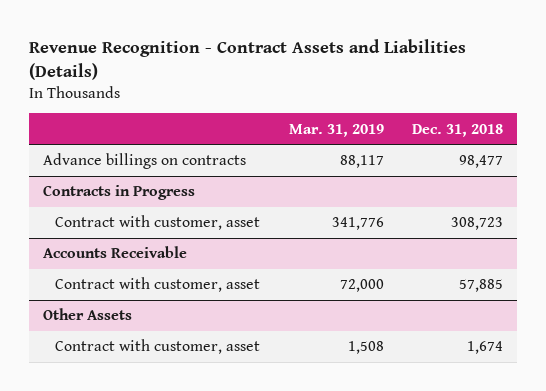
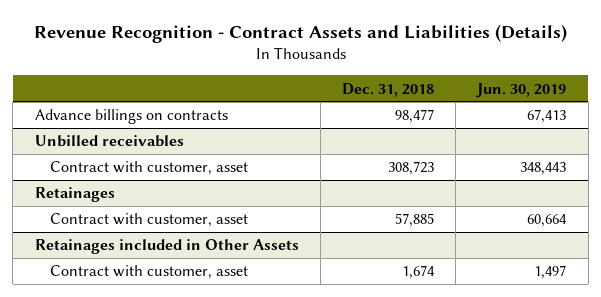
- | Mar. 31, 2019 | Dec. 31, 2018
+ | Dec. 31, 2018 | Jun. 30, 2019
- Contracts in Progress
+ Unbilled receivables
- Accounts Receivable
+ Retainages
- Other Assets
+ Retainages included in Other Assets

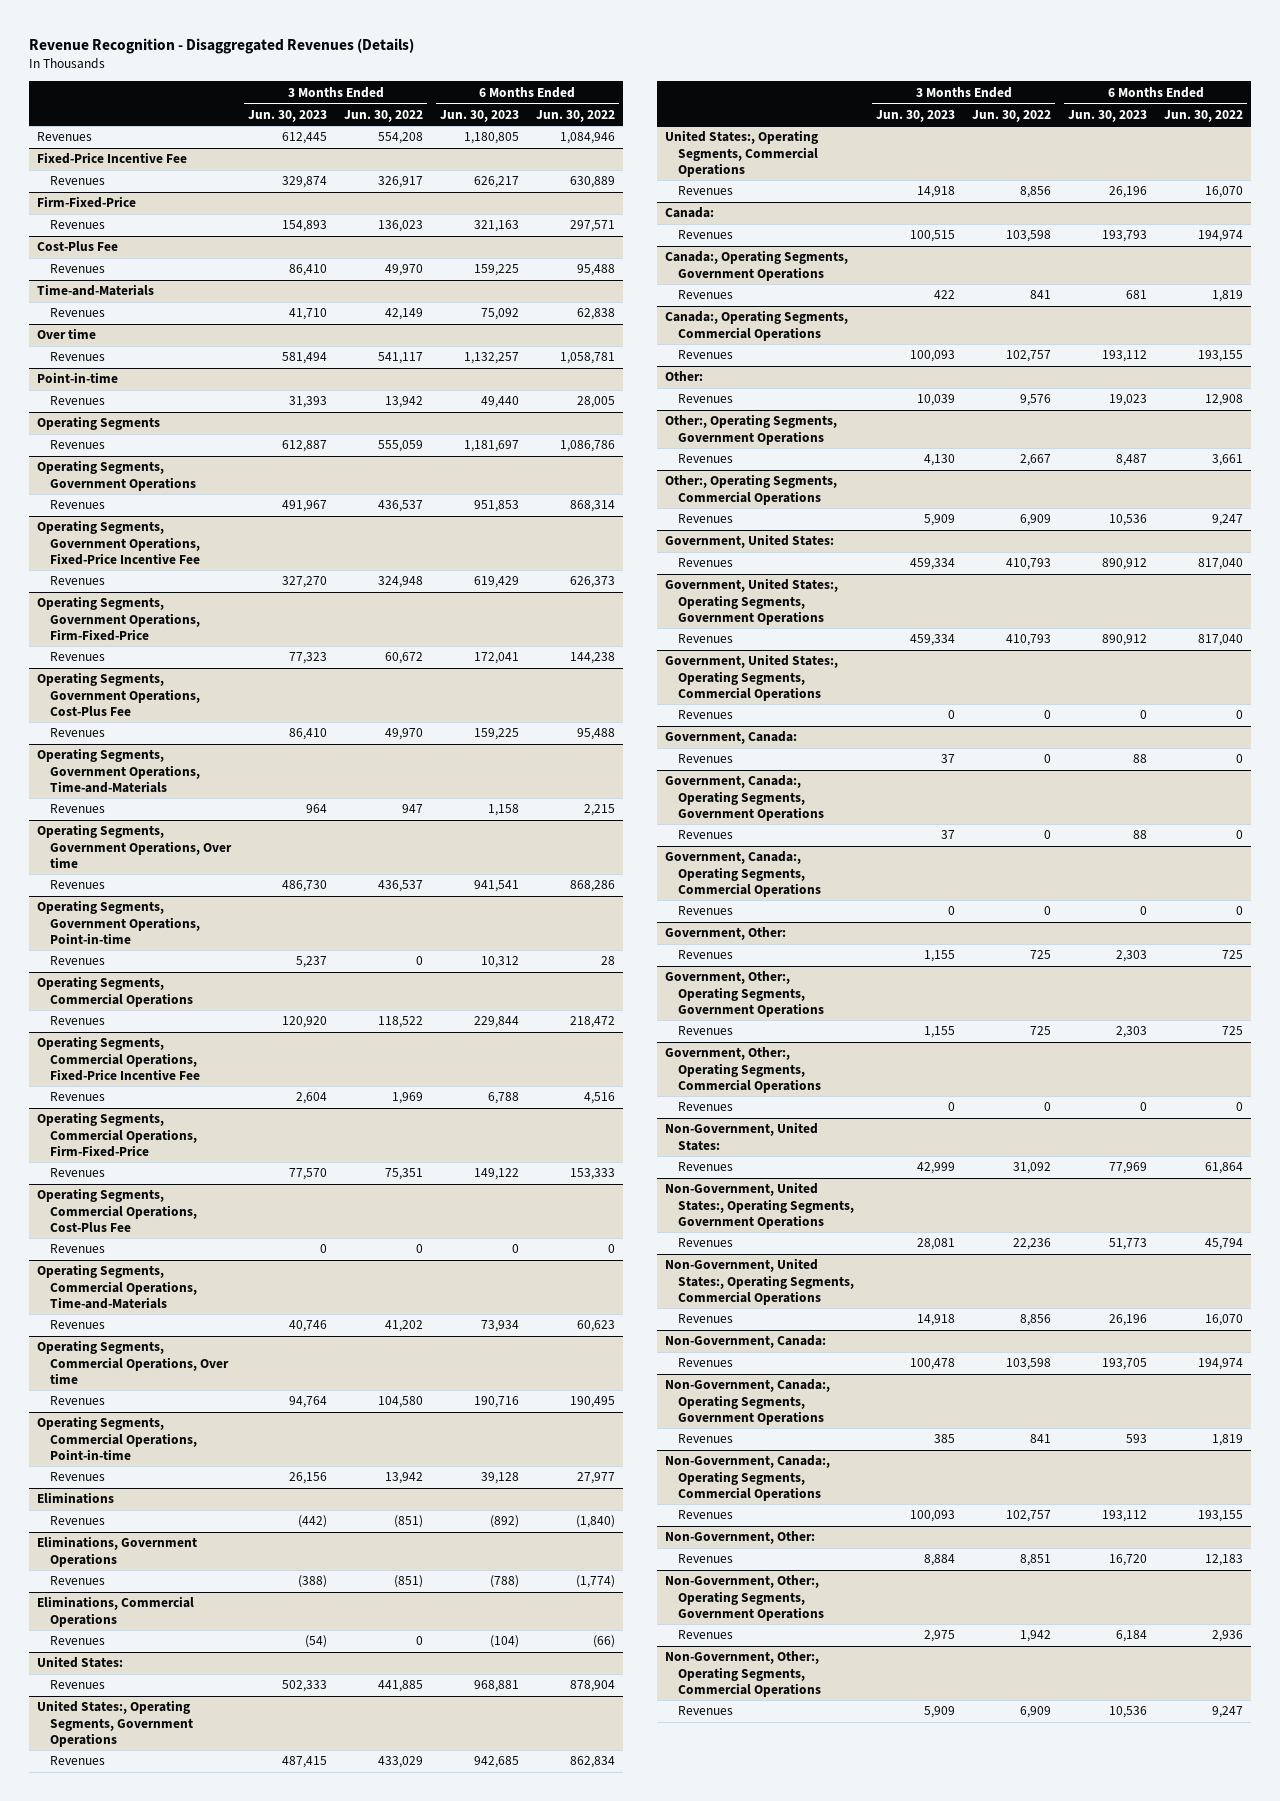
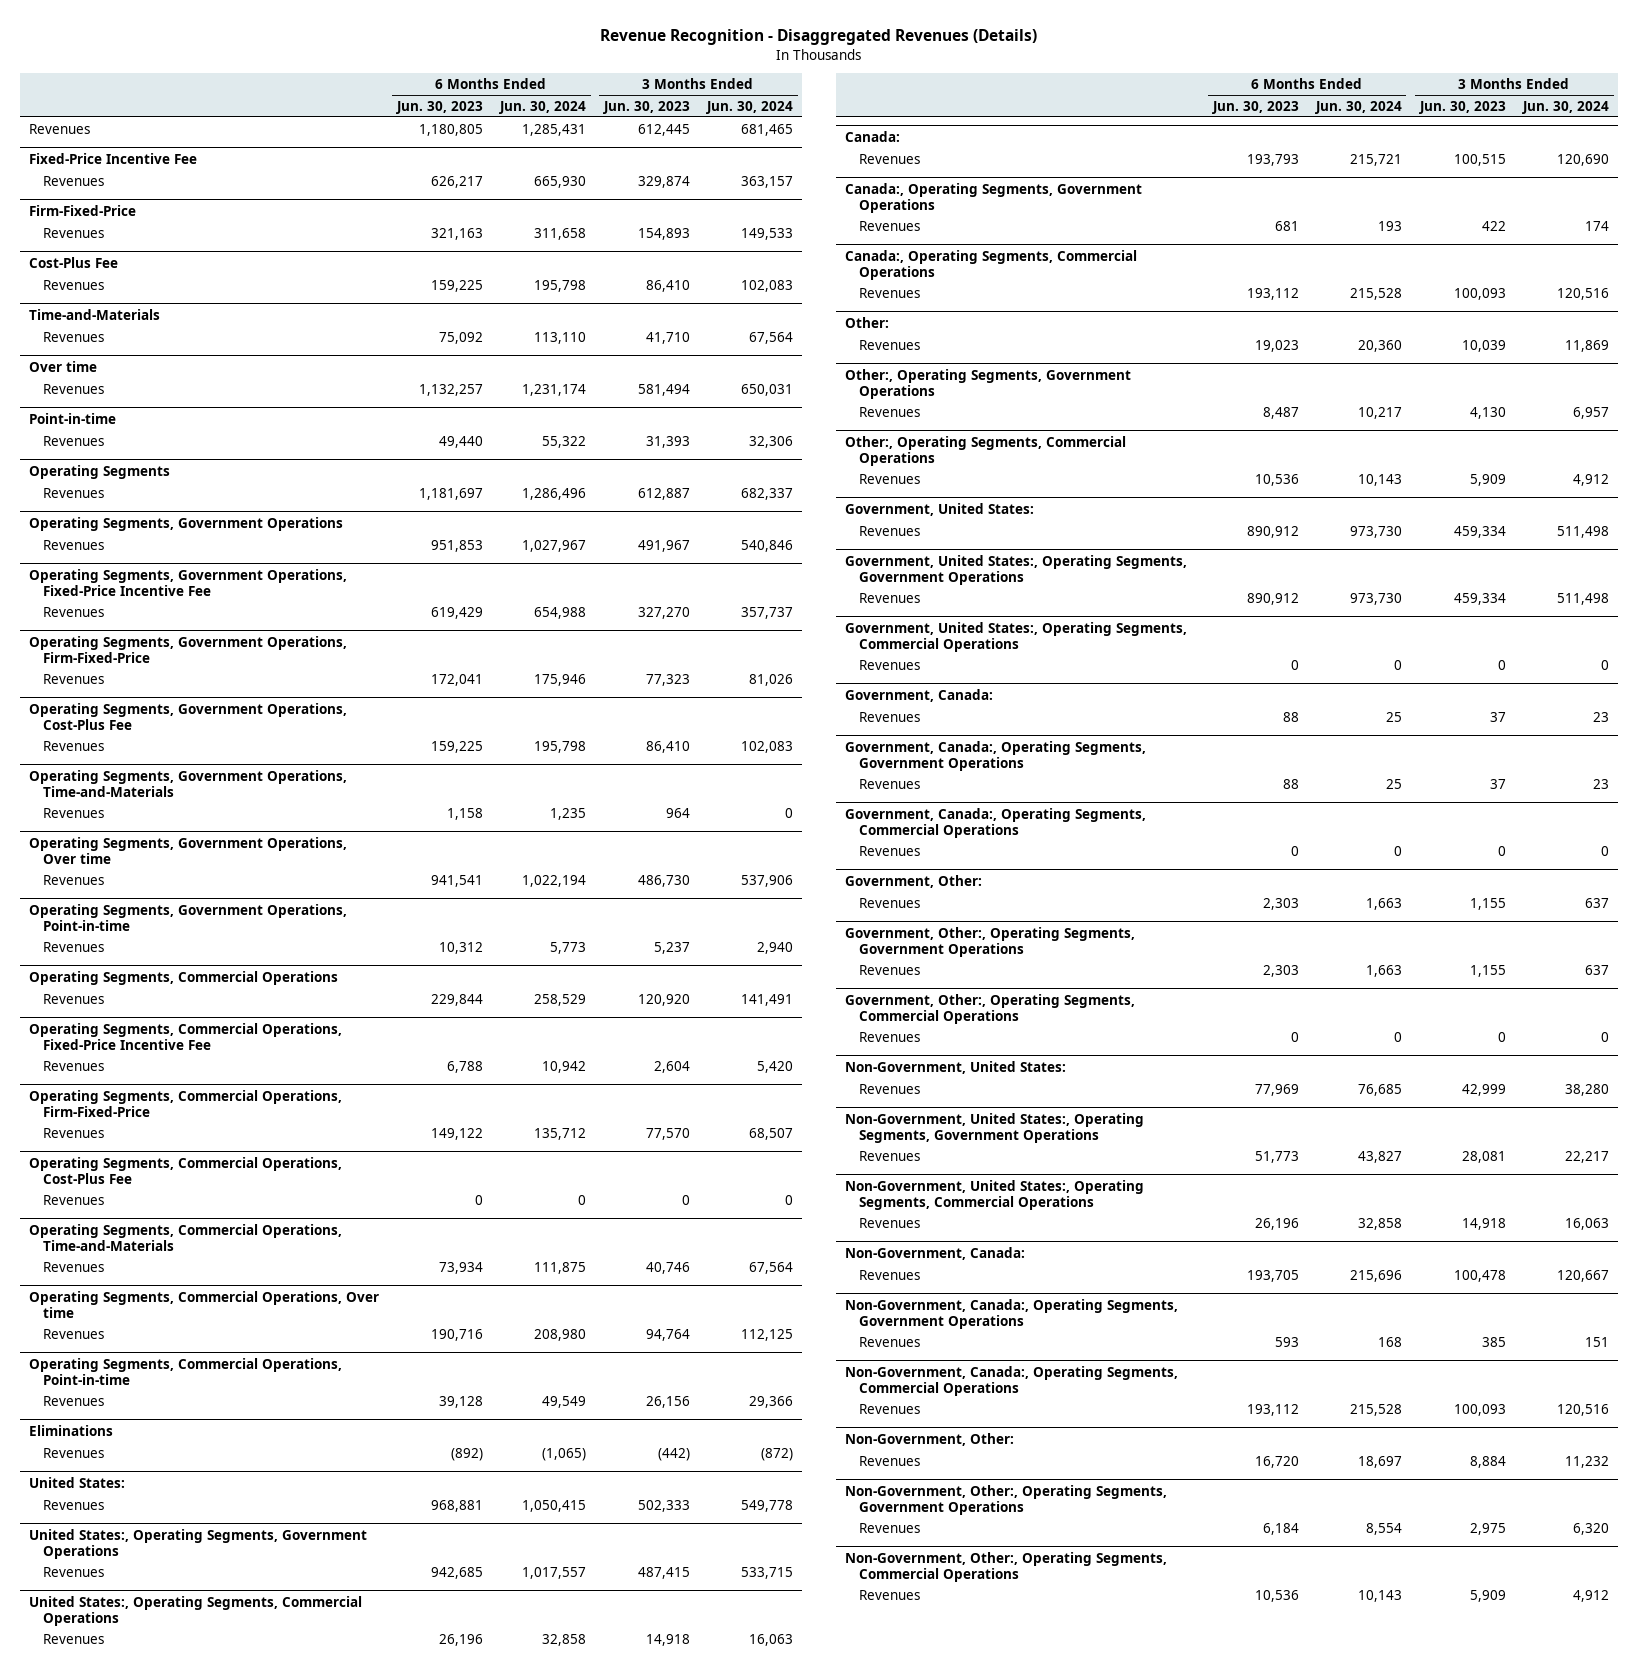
- | 3 Months Ended Jun. 30, 2023 | 3 Months Ended Jun. 30, 2022 | 6 Months Ended Jun. 30, 2023 | 6 Months Ended Jun. 30, 2022
+ | 6 Months Ended Jun. 30, 2023 | 6 Months Ended Jun. 30, 2024 | 3 Months Ended Jun. 30, 2023 | 3 Months Ended Jun. 30, 2024
- Eliminations, Government Operations
- Revenues | (388) | (851) | (788) | (1,774)
- Eliminations, Commercial Operations
- Revenues | (54) | 0 | (104) | (66)

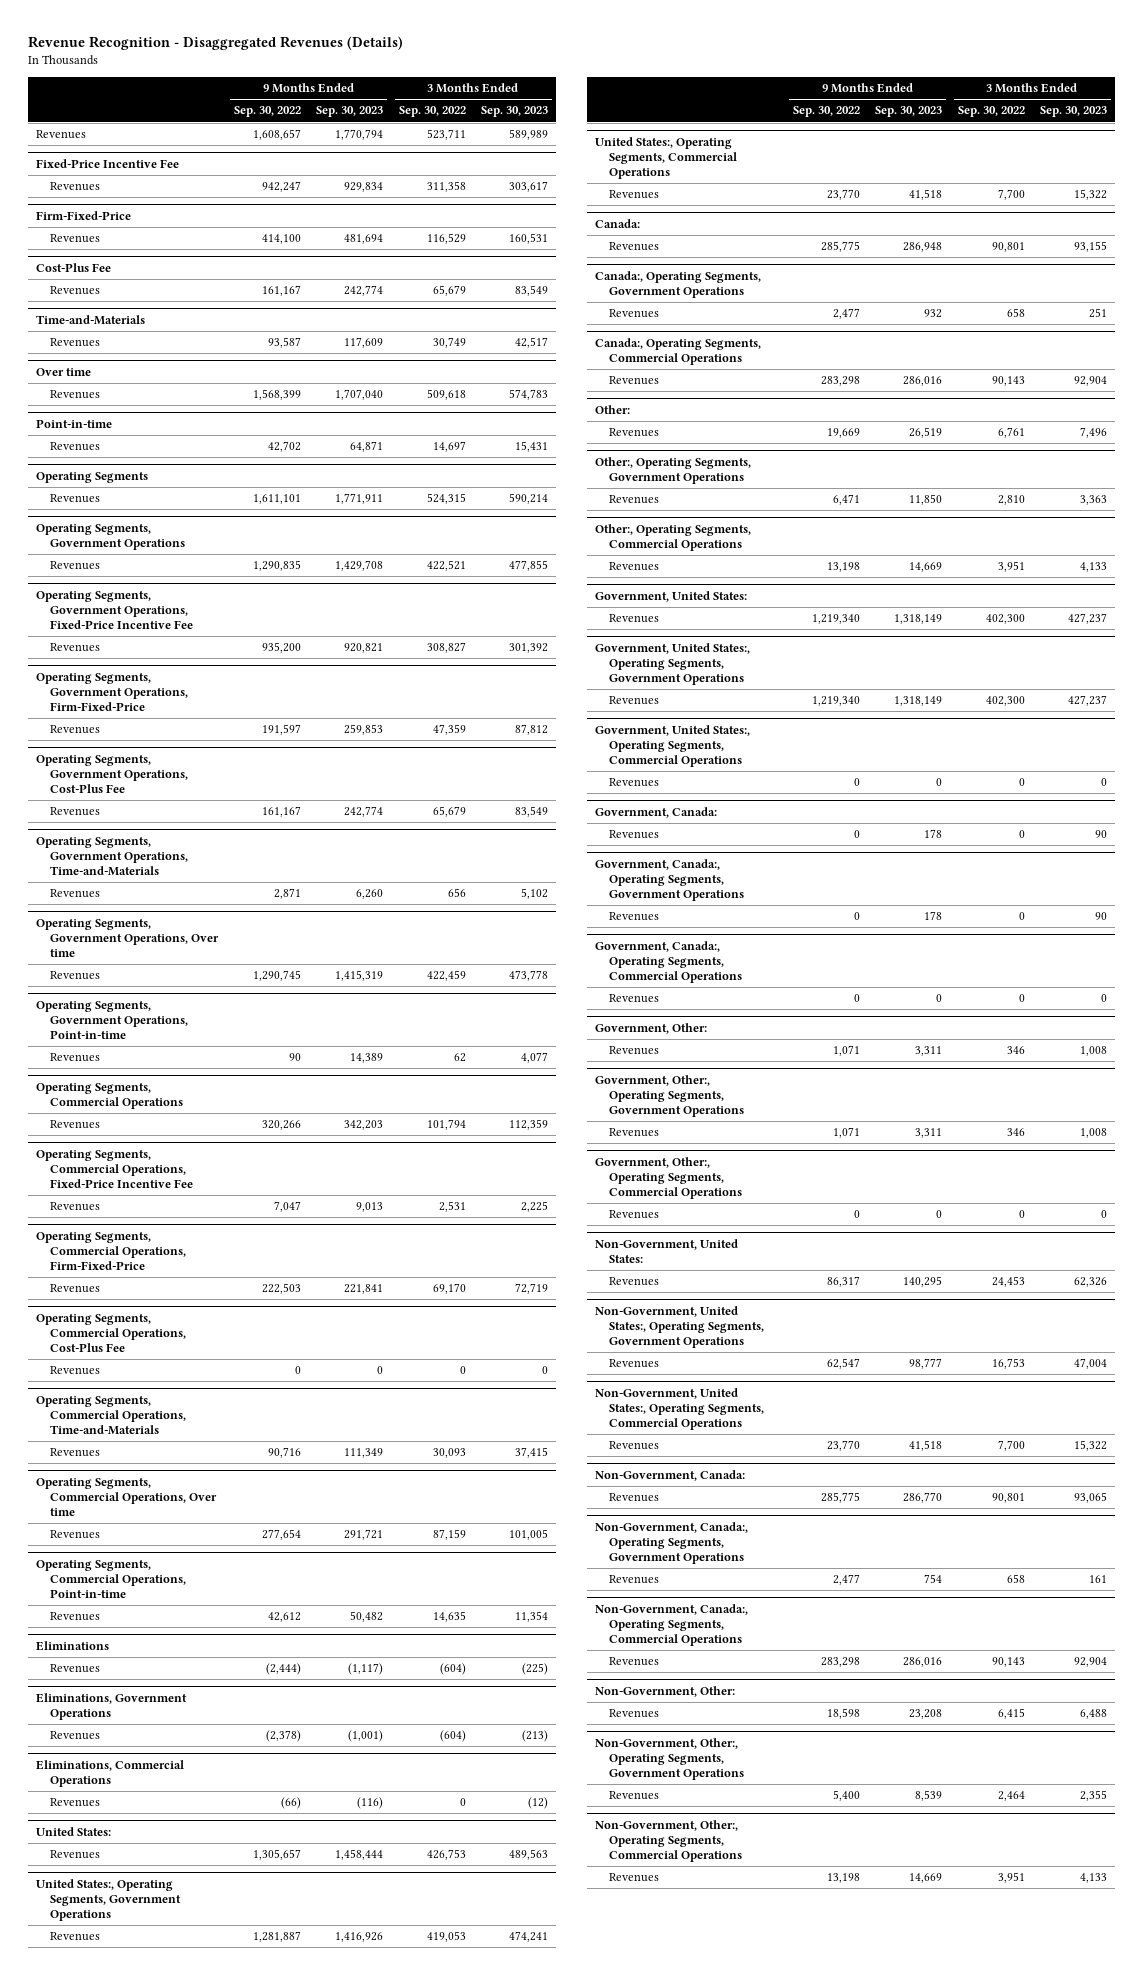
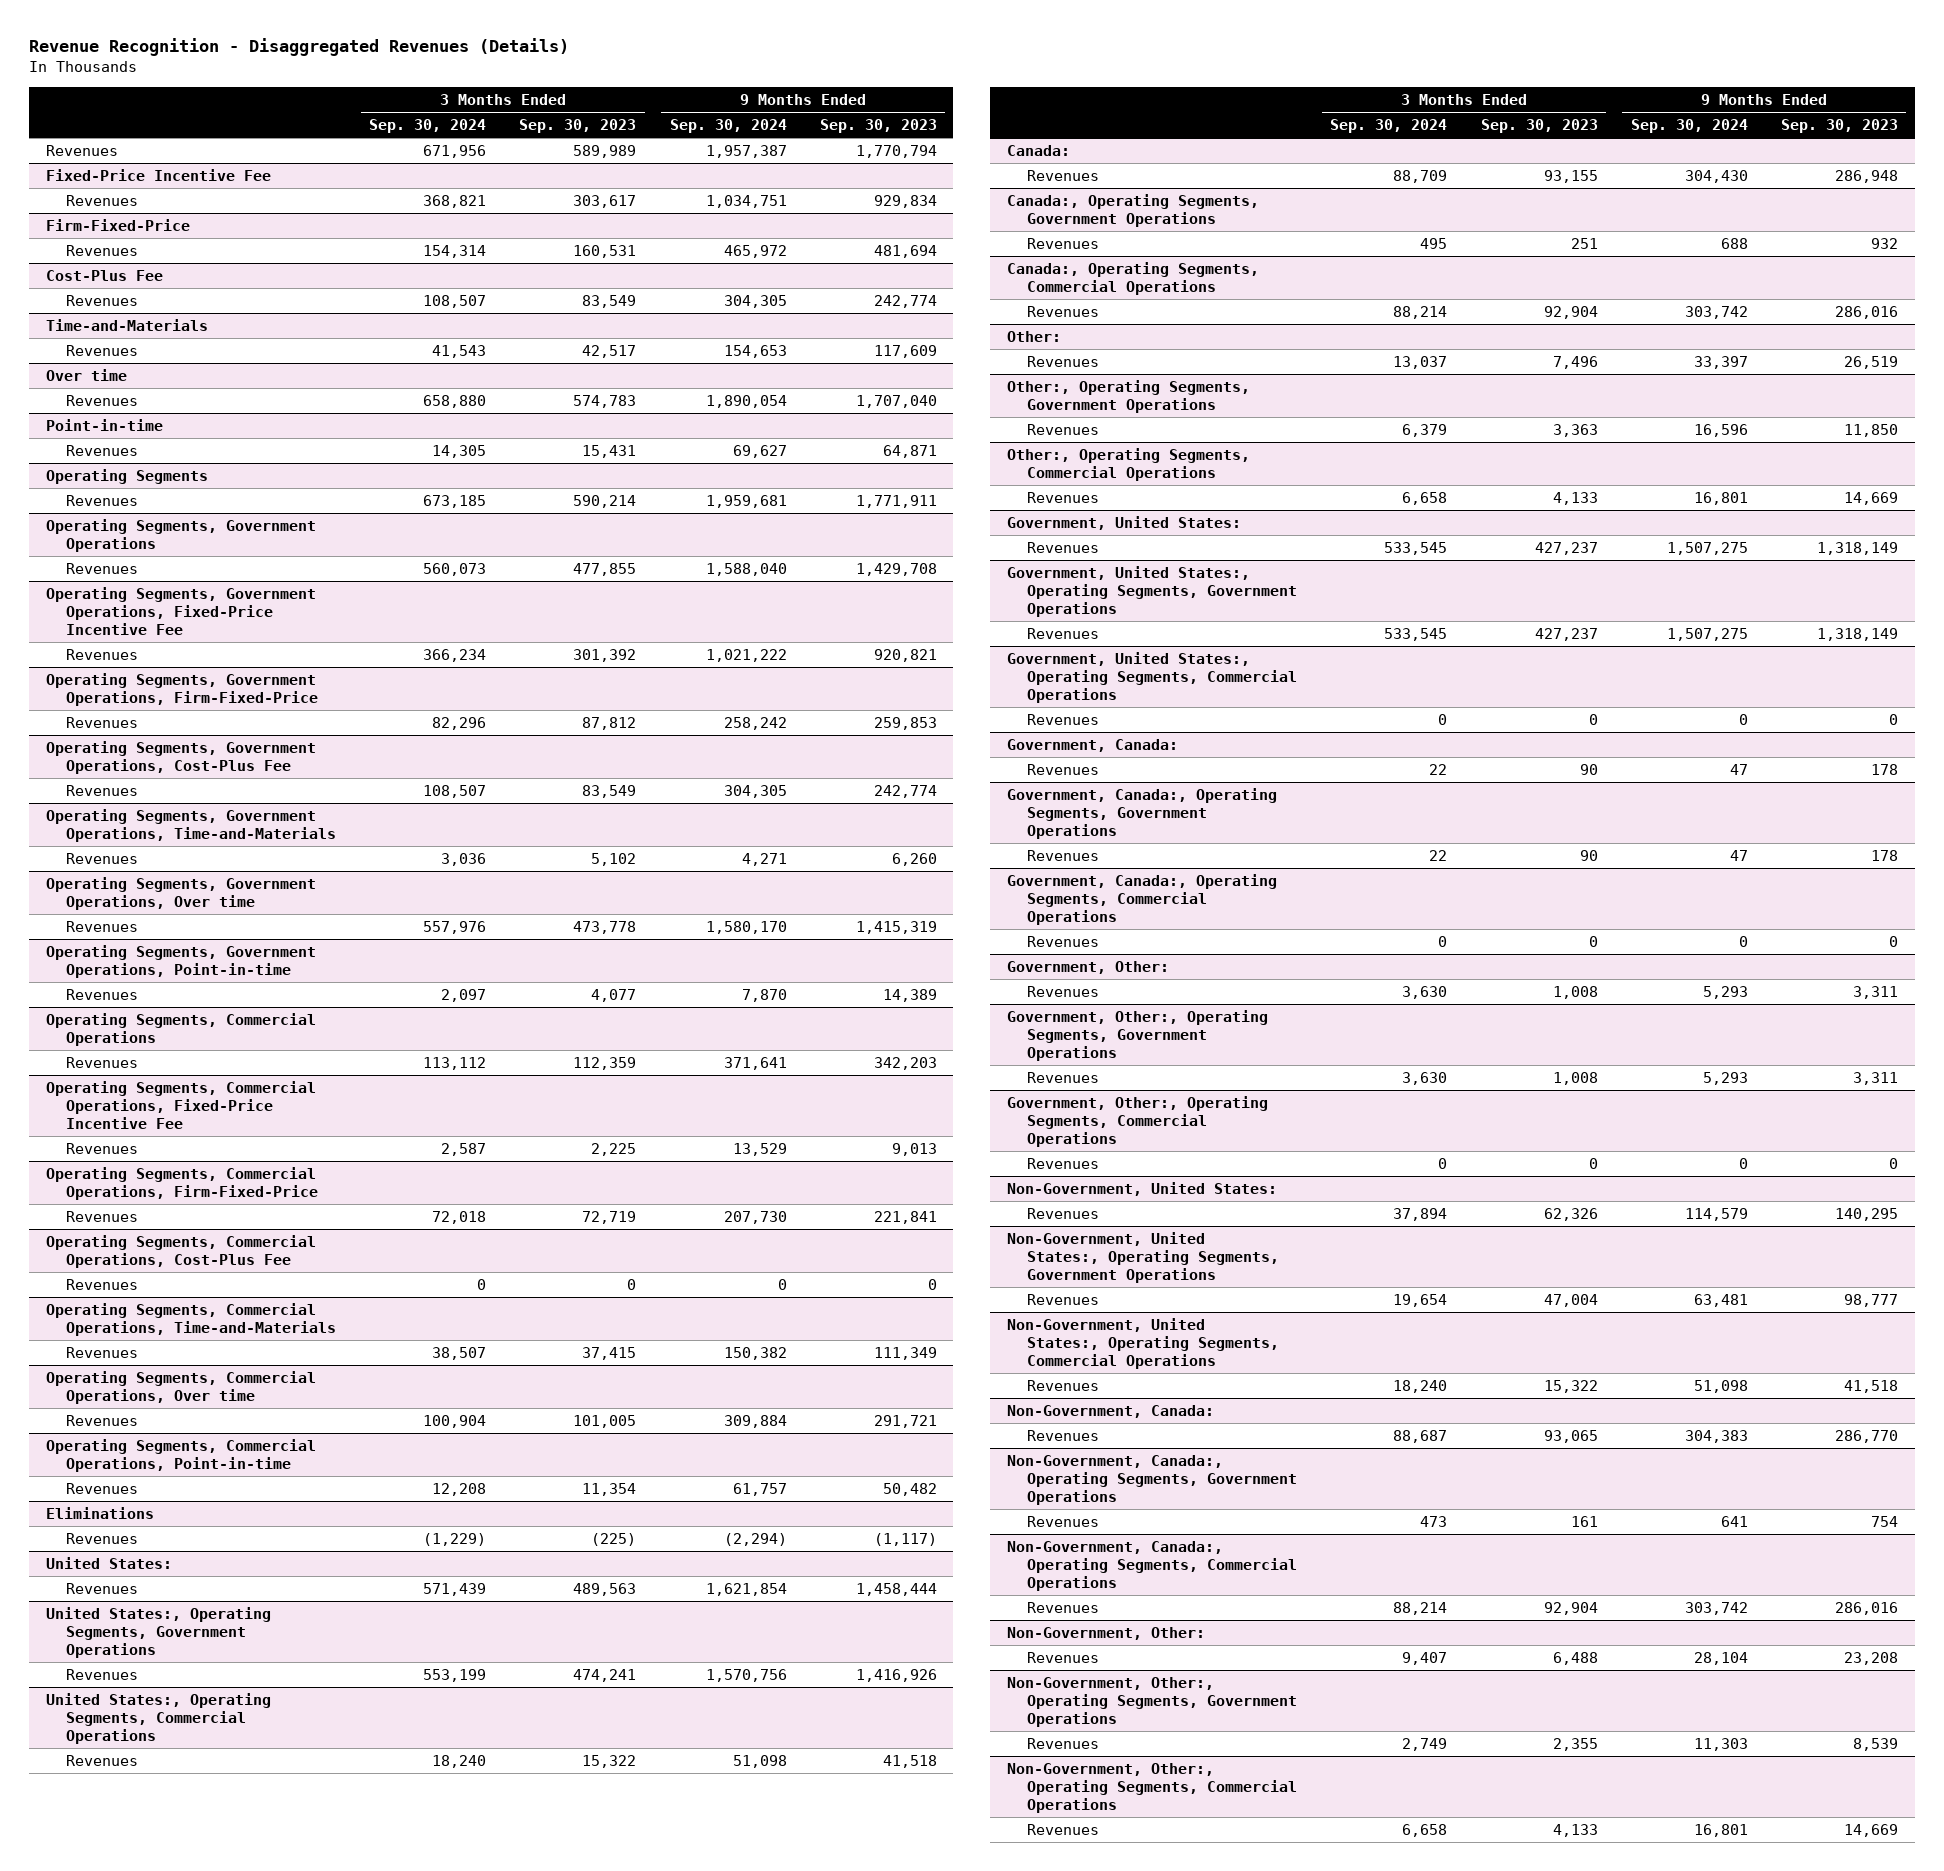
- | 9 Months Ended Sep. 30, 2022 | 9 Months Ended Sep. 30, 2023 | 3 Months Ended Sep. 30, 2022 | 3 Months Ended Sep. 30, 2023
+ | 3 Months Ended Sep. 30, 2024 | 3 Months Ended Sep. 30, 2023 | 9 Months Ended Sep. 30, 2024 | 9 Months Ended Sep. 30, 2023
- Eliminations, Government Operations
- Revenues | (2,378) | (1,001) | (604) | (213)
- Eliminations, Commercial Operations
- Revenues | (66) | (116) | 0 | (12)

